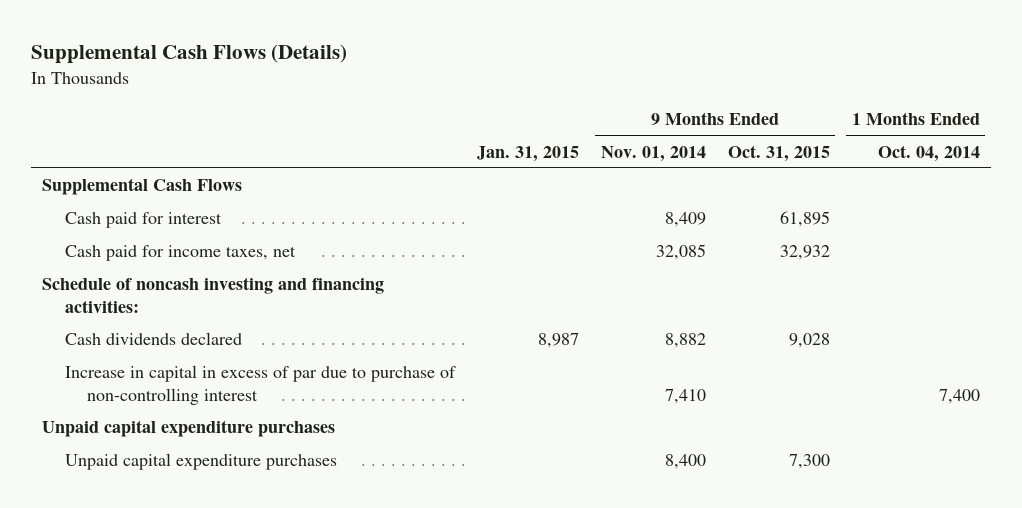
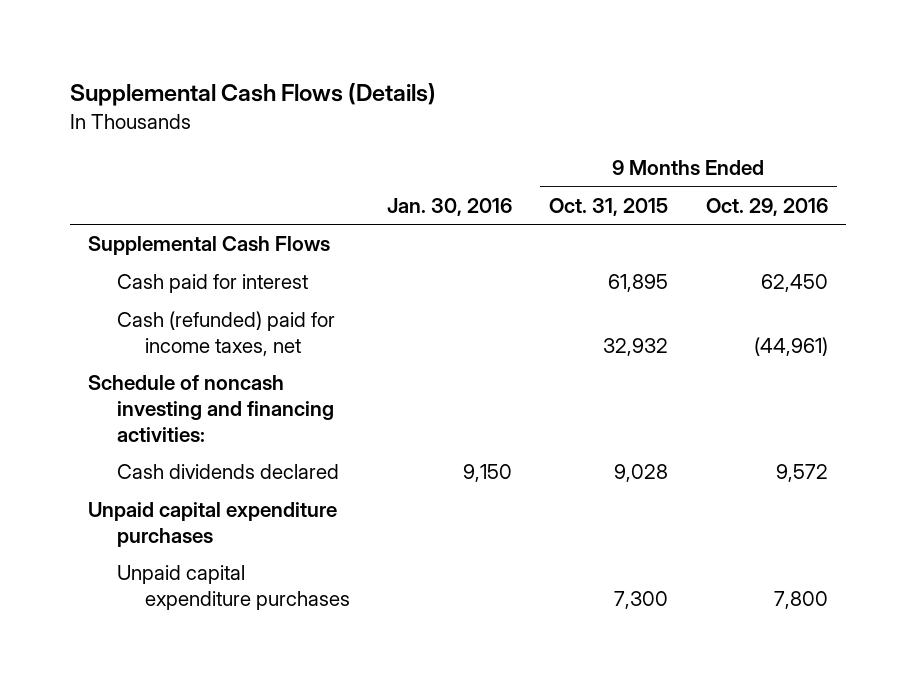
- | Jan. 31, 2015 | 9 Months Ended Nov. 01, 2014 | 9 Months Ended Oct. 31, 2015 | 1 Months Ended Oct. 04, 2014
+ | Jan. 30, 2016 | 9 Months Ended Oct. 31, 2015 | 9 Months Ended Oct. 29, 2016
- Cash paid for income taxes, net | | 32,085 | 32,932 |
+ Cash (refunded) paid for income taxes, net | | 32,932 | (44,961)
- Increase in capital in excess of par due to purchase of non-controlling interest | | 7,410 | | 7,400

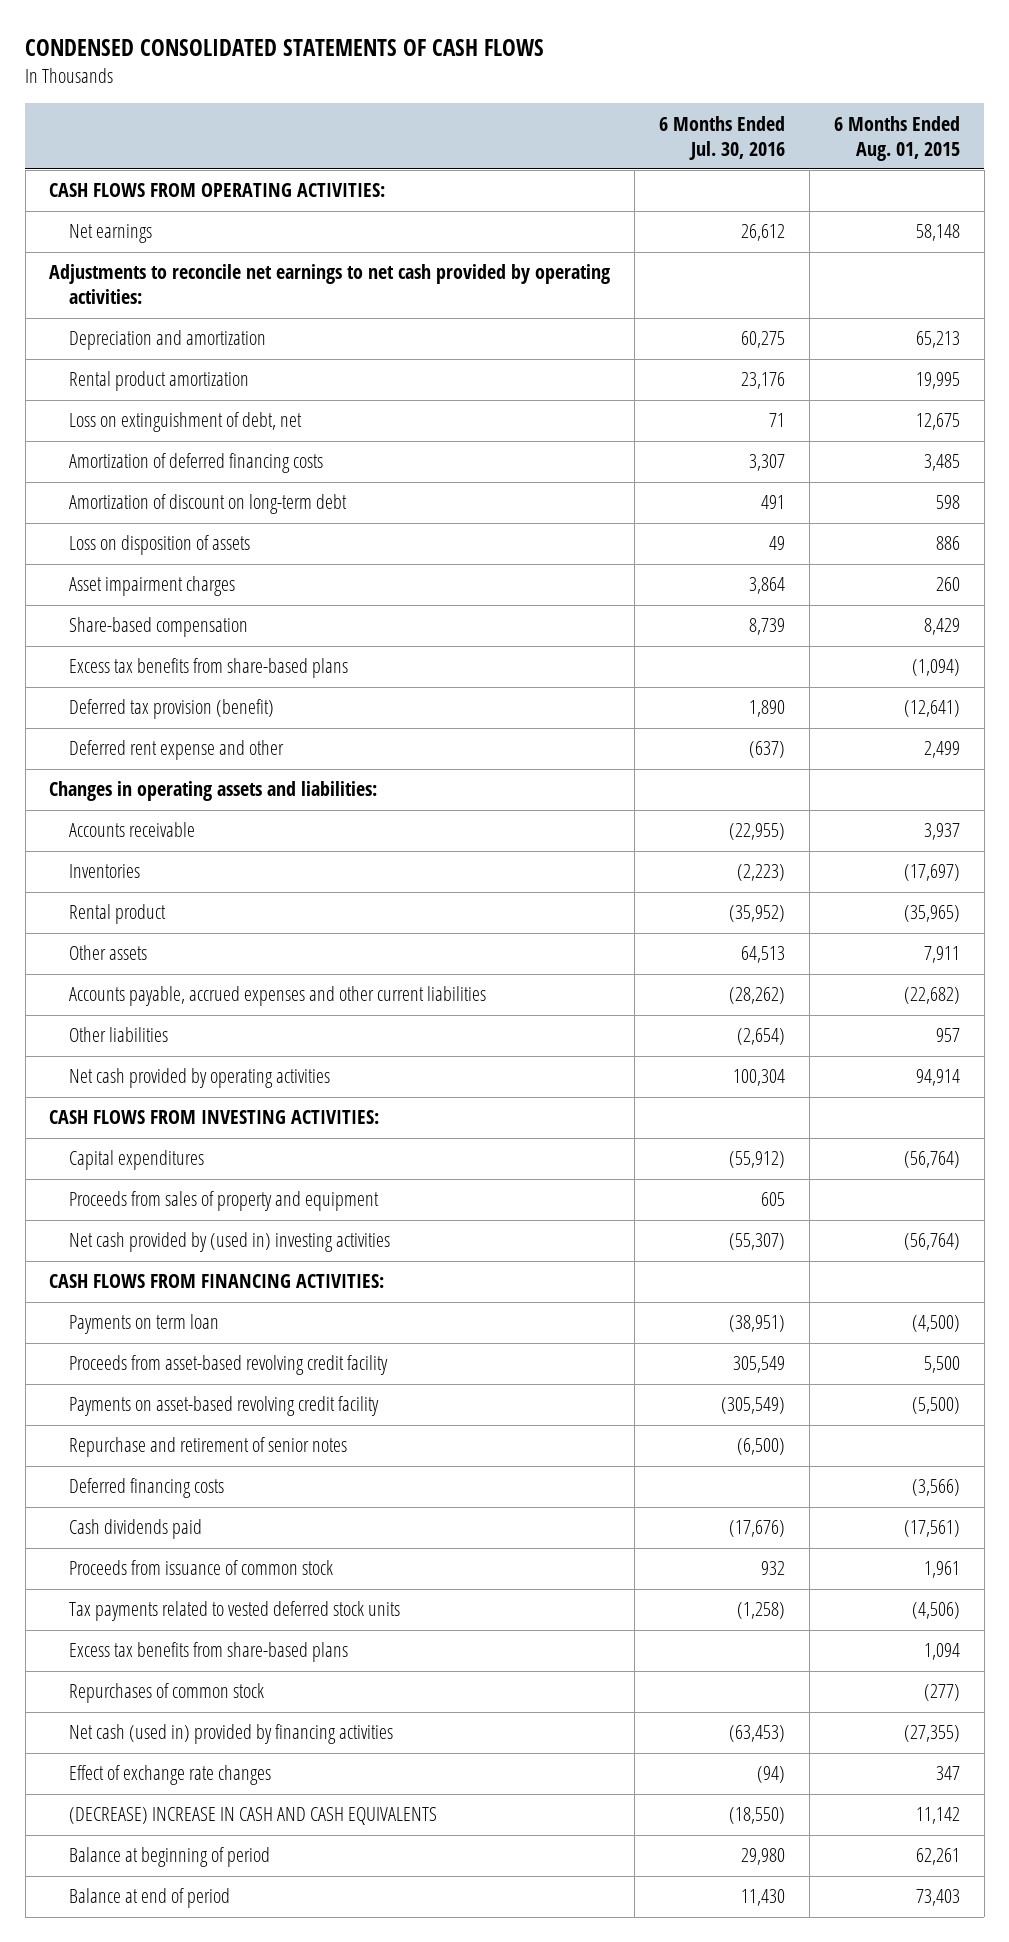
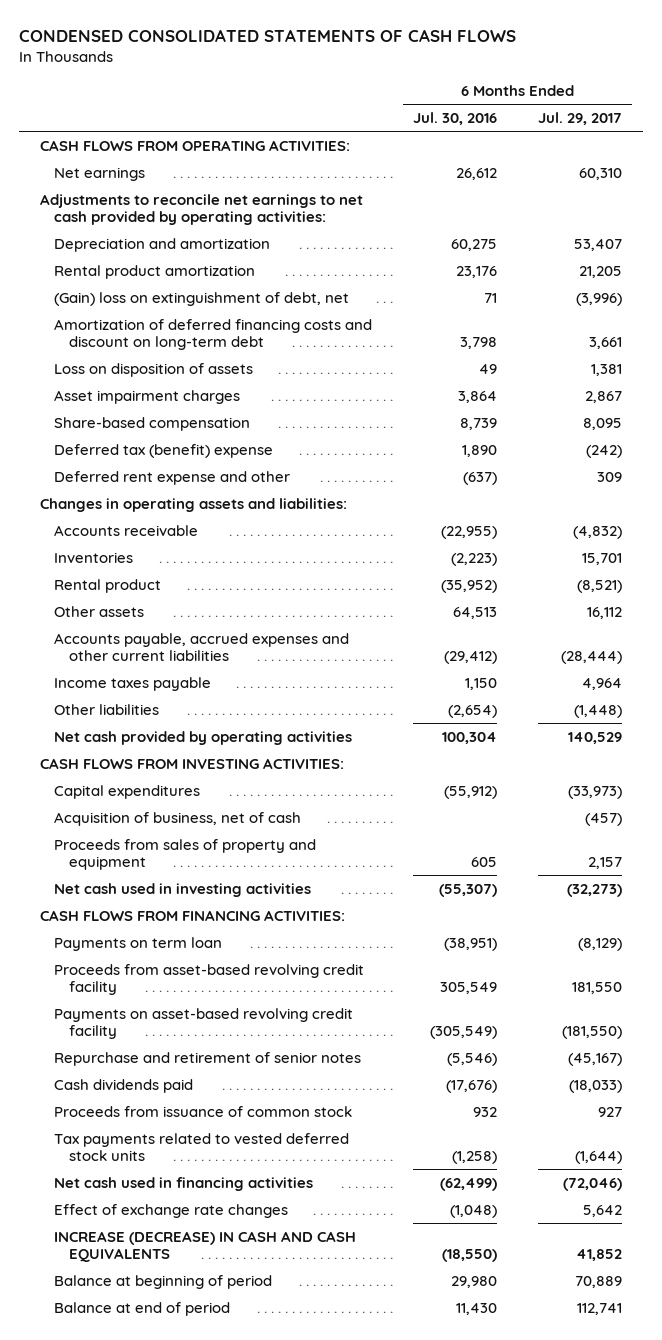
- | 6 Months Ended Jul. 30, 2016 | 6 Months Ended Aug. 01, 2015
+ | 6 Months Ended Jul. 30, 2016 | 6 Months Ended Jul. 29, 2017
- Loss on extinguishment of debt, net | 71 | 12,675
- Amortization of deferred financing costs | 3,307 | 3,485
- Amortization of discount on long-term debt | 491 | 598
+ (Gain) loss on extinguishment of debt, net | 71 | (3,996)
+ Amortization of deferred financing costs and discount on long-term debt | 3,798 | 3,661
- Excess tax benefits from share-based plans | | (1,094)
- Deferred tax provision (benefit) | 1,890 | (12,641)
+ Deferred tax (benefit) expense | 1,890 | (242)
- Accounts payable, accrued expenses and other current liabilities | (28,262) | (22,682)
+ Accounts payable, accrued expenses and other current liabilities | (29,412) | (28,444)
+ Income taxes payable | 1,150 | 4,964
+ Acquisition of business, net of cash | | (457)
- Net cash provided by (used in) investing activities | (55,307) | (56,764)
+ Net cash used in investing activities | (55,307) | (32,273)
- Repurchase and retirement of senior notes | (6,500) |
- Deferred financing costs | | (3,566)
+ Repurchase and retirement of senior notes | (5,546) | (45,167)
- Excess tax benefits from share-based plans | | 1,094
- Repurchases of common stock | | (277)
- Net cash (used in) provided by financing activities | (63,453) | (27,355)
- Effect of exchange rate changes | (94) | 347
- (DECREASE) INCREASE IN CASH AND CASH EQUIVALENTS | (18,550) | 11,142
+ Net cash used in financing activities | (62,499) | (72,046)
+ Effect of exchange rate changes | (1,048) | 5,642
+ INCREASE (DECREASE) IN CASH AND CASH EQUIVALENTS | (18,550) | 41,852

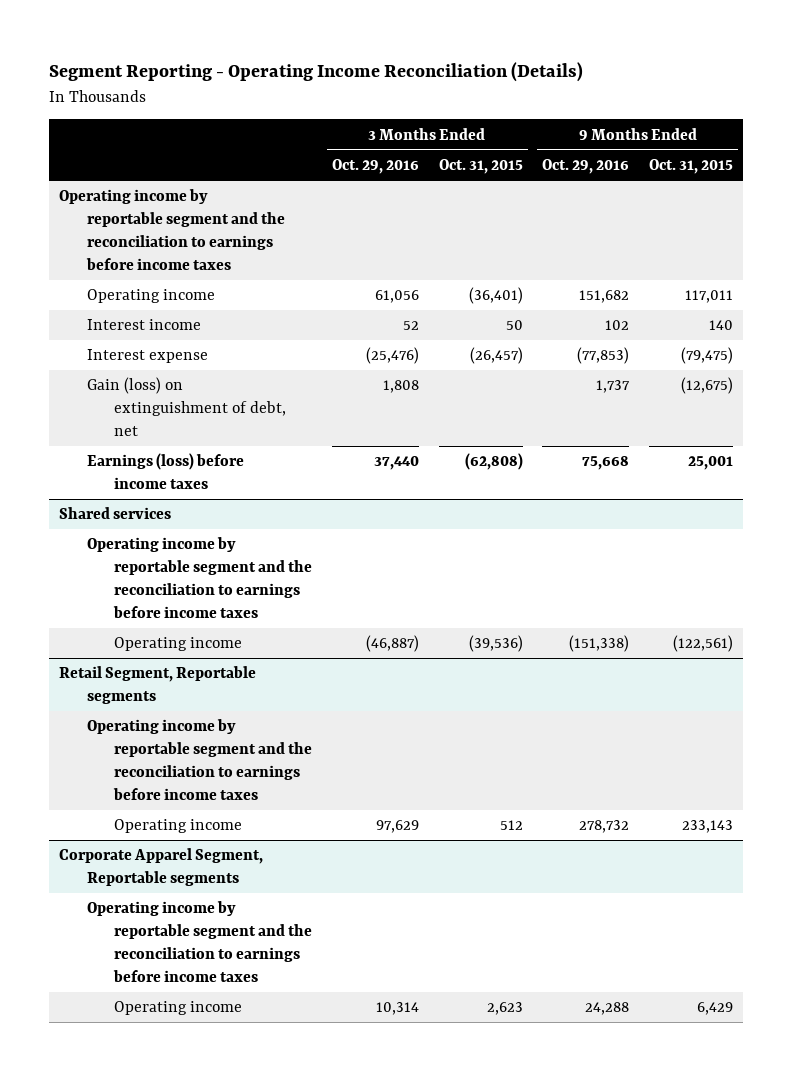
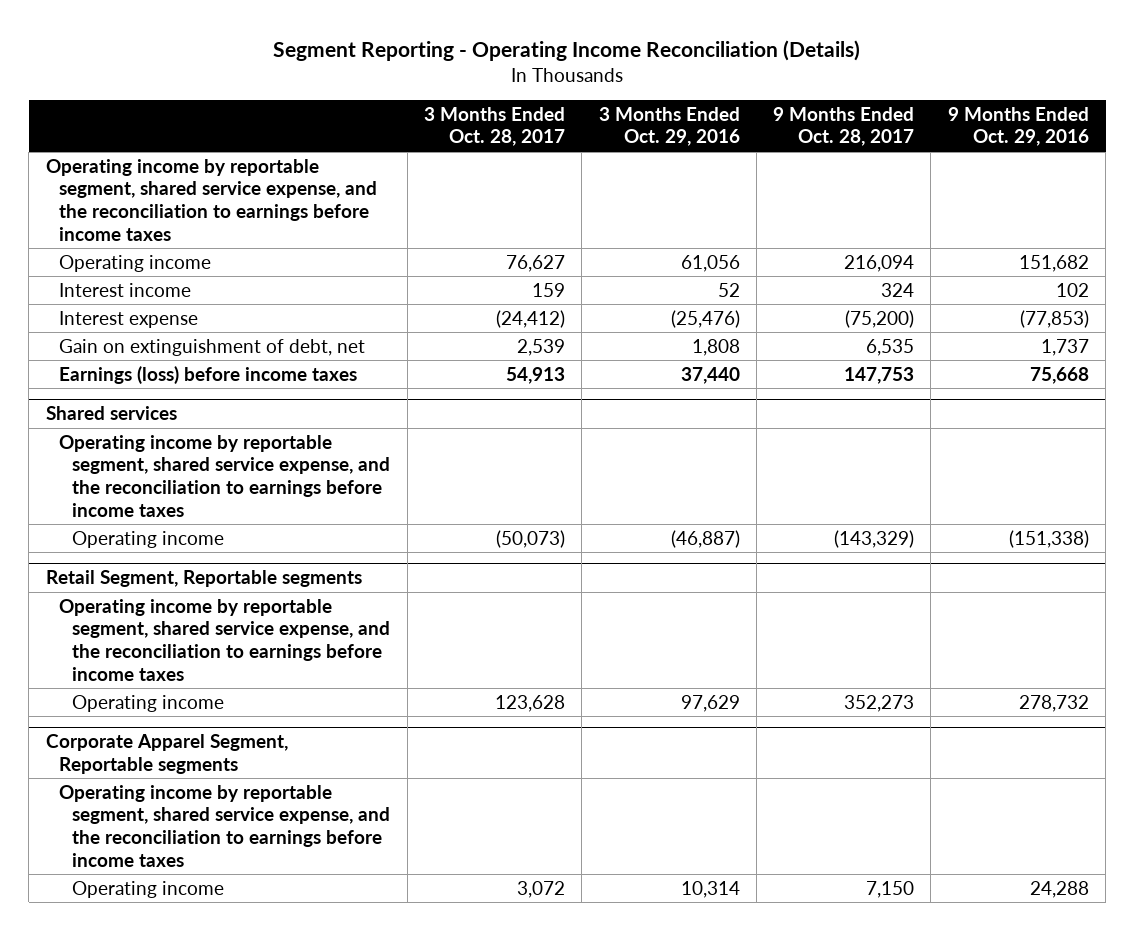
- | 3 Months Ended Oct. 29, 2016 | 3 Months Ended Oct. 31, 2015 | 9 Months Ended Oct. 29, 2016 | 9 Months Ended Oct. 31, 2015
+ | 3 Months Ended Oct. 28, 2017 | 3 Months Ended Oct. 29, 2016 | 9 Months Ended Oct. 28, 2017 | 9 Months Ended Oct. 29, 2016
- Operating income by reportable segment and the reconciliation to earnings before income taxes
+ Operating income by reportable segment, shared service expense, and the reconciliation to earnings before income taxes
- Gain (loss) on extinguishment of debt, net | 1,808 | | 1,737 | (12,675)
+ Gain on extinguishment of debt, net | 2,539 | 1,808 | 6,535 | 1,737
@ Shared services
- Operating income by reportable segment and the reconciliation to earnings before income taxes
+ Operating income by reportable segment, shared service expense, and the reconciliation to earnings before income taxes
@ Retail Segment, Reportable segments
- Operating income by reportable segment and the reconciliation to earnings before income taxes
+ Operating income by reportable segment, shared service expense, and the reconciliation to earnings before income taxes
@ Corporate Apparel Segment, Reportable segments
- Operating income by reportable segment and the reconciliation to earnings before income taxes
+ Operating income by reportable segment, shared service expense, and the reconciliation to earnings before income taxes

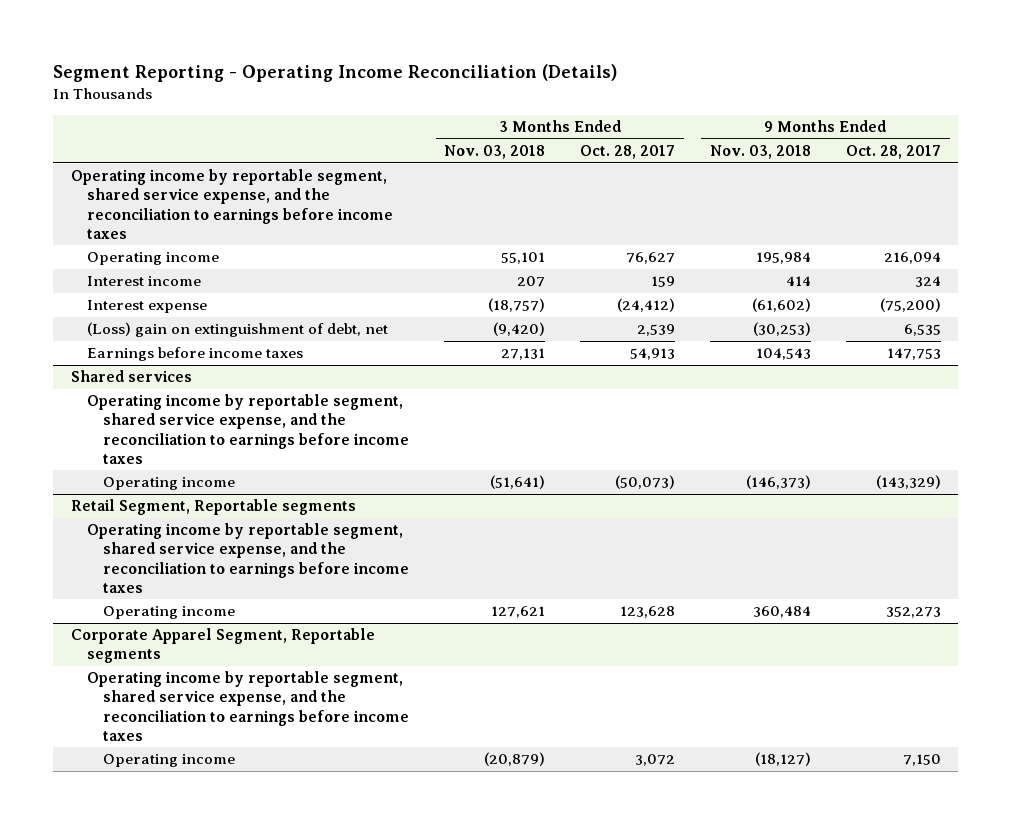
- | 3 Months Ended Oct. 28, 2017 | 3 Months Ended Oct. 29, 2016 | 9 Months Ended Oct. 28, 2017 | 9 Months Ended Oct. 29, 2016
+ | 3 Months Ended Nov. 03, 2018 | 3 Months Ended Oct. 28, 2017 | 9 Months Ended Nov. 03, 2018 | 9 Months Ended Oct. 28, 2017
- Gain on extinguishment of debt, net | 2,539 | 1,808 | 6,535 | 1,737
- Earnings (loss) before income taxes | 54,913 | 37,440 | 147,753 | 75,668
+ (Loss) gain on extinguishment of debt, net | (9,420) | 2,539 | (30,253) | 6,535
+ Earnings before income taxes | 27,131 | 54,913 | 104,543 | 147,753

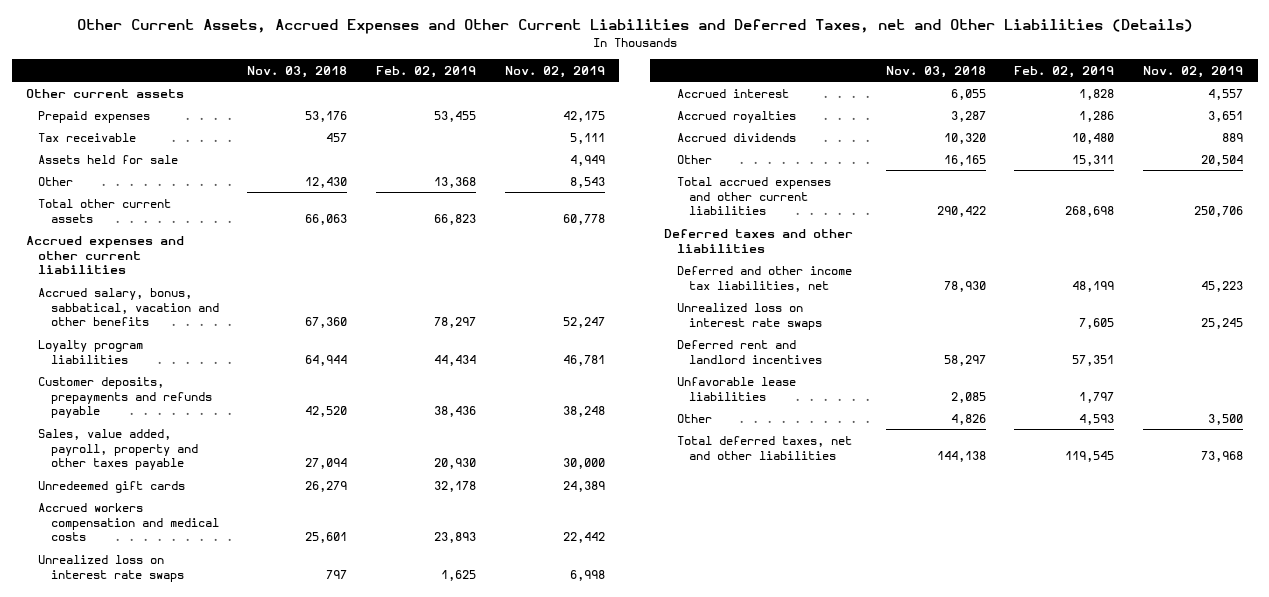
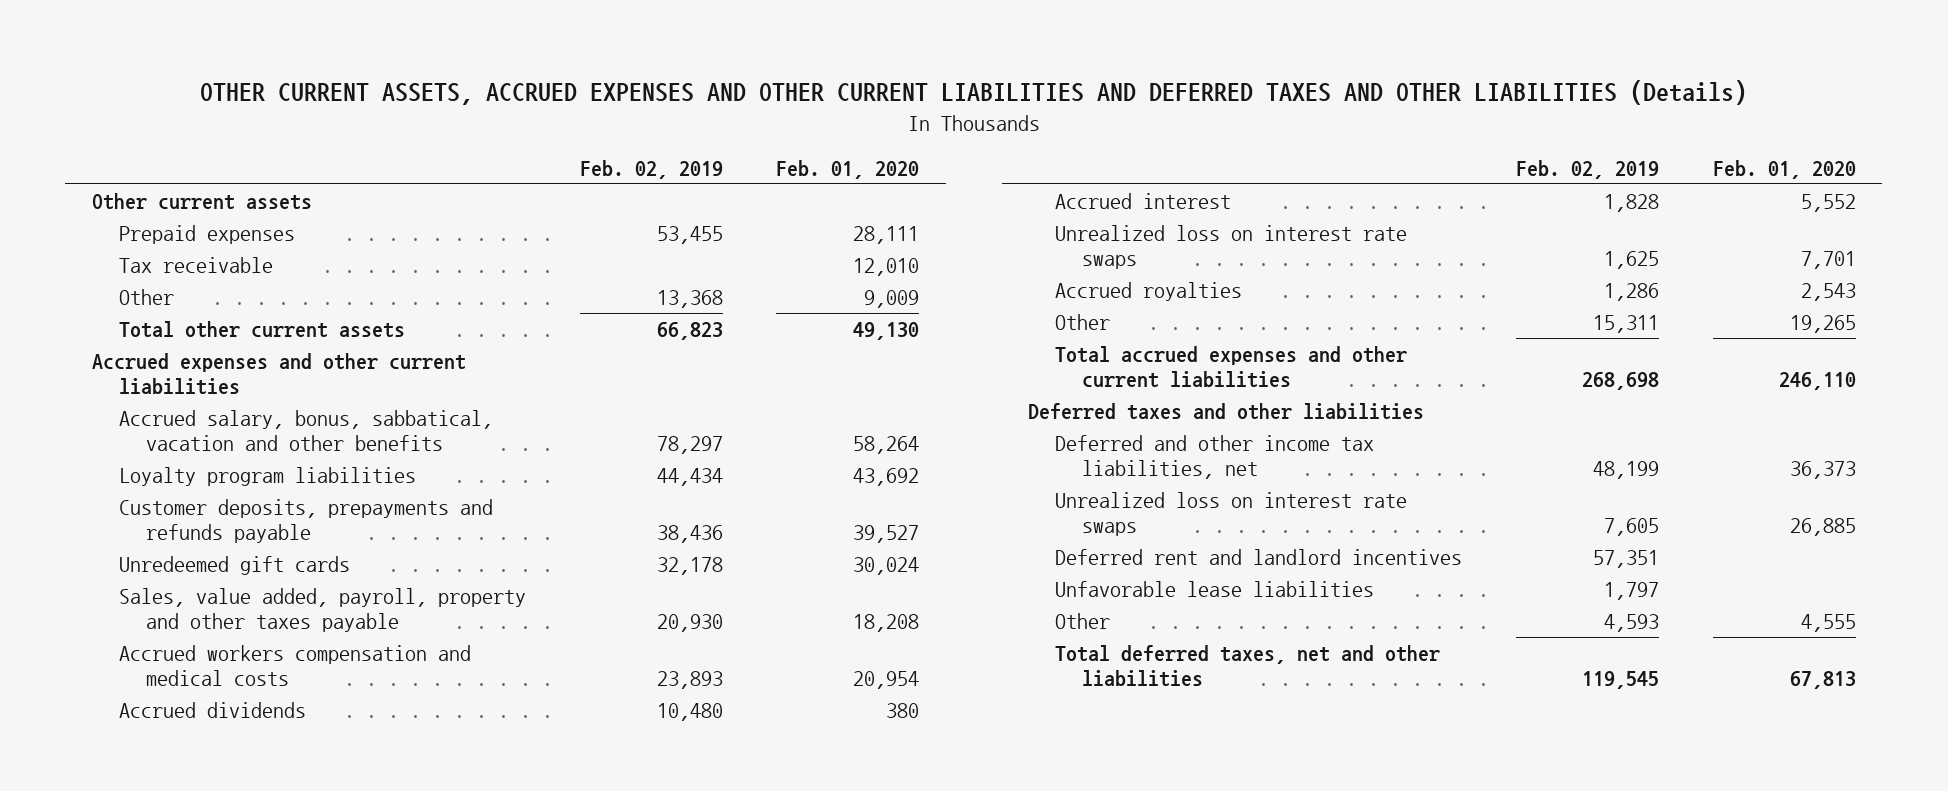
- Other Current Assets, Accrued Expenses and Other Current Liabilities and Deferred Taxes, net and Other Liabilities (Details)
+ OTHER CURRENT ASSETS, ACCRUED EXPENSES AND OTHER CURRENT LIABILITIES AND DEFERRED TAXES AND OTHER LIABILITIES (Details)
- | Nov. 03, 2018 | Feb. 02, 2019 | Nov. 02, 2019
+ | Feb. 02, 2019 | Feb. 01, 2020
- Assets held for sale | | | 4,949
moved down: Sales, value added, payroll, property and other taxes payable | 20,930 | 18,208
moved up: Accrued dividends | 10,480 | 380
moved down: Unrealized loss on interest rate swaps | 1,625 | 7,701

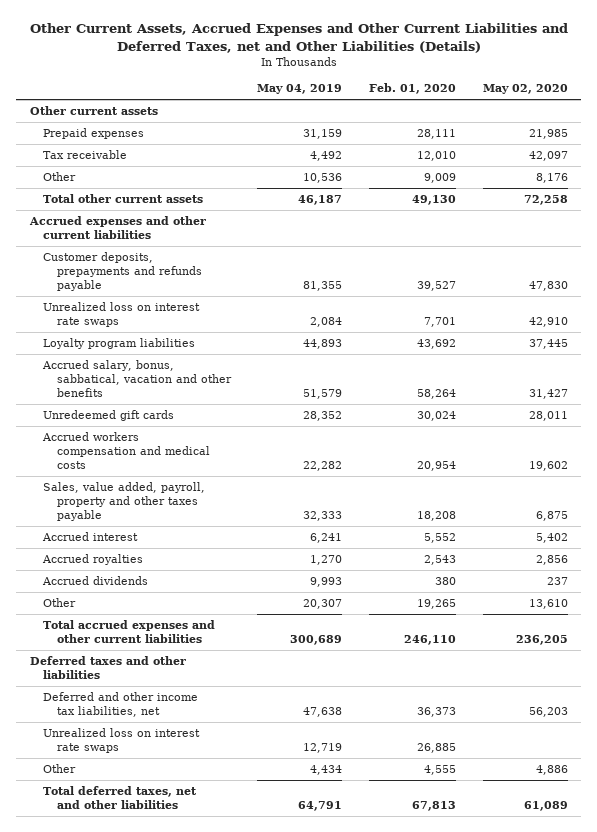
- OTHER CURRENT ASSETS, ACCRUED EXPENSES AND OTHER CURRENT LIABILITIES AND DEFERRED TAXES AND OTHER LIABILITIES (Details)
+ Other Current Assets, Accrued Expenses and Other Current Liabilities and Deferred Taxes, net and Other Liabilities (Details)
- | Feb. 02, 2019 | Feb. 01, 2020
+ | May 04, 2019 | Feb. 01, 2020 | May 02, 2020
moved up: Unrealized loss on interest rate swaps | 2,084 | 7,701 | 42,910
moved down: Loyalty program liabilities | 44,893 | 43,692 | 37,445
moved down: Accrued salary, bonus, sabbatical, vacation and other benefits | 51,579 | 58,264 | 31,427
moved down: Sales, value added, payroll, property and other taxes payable | 32,333 | 18,208 | 6,875
moved down: Accrued dividends | 9,993 | 380 | 237
- Deferred rent and landlord incentives | 57,351 |
- Unfavorable lease liabilities | 1,797 |

